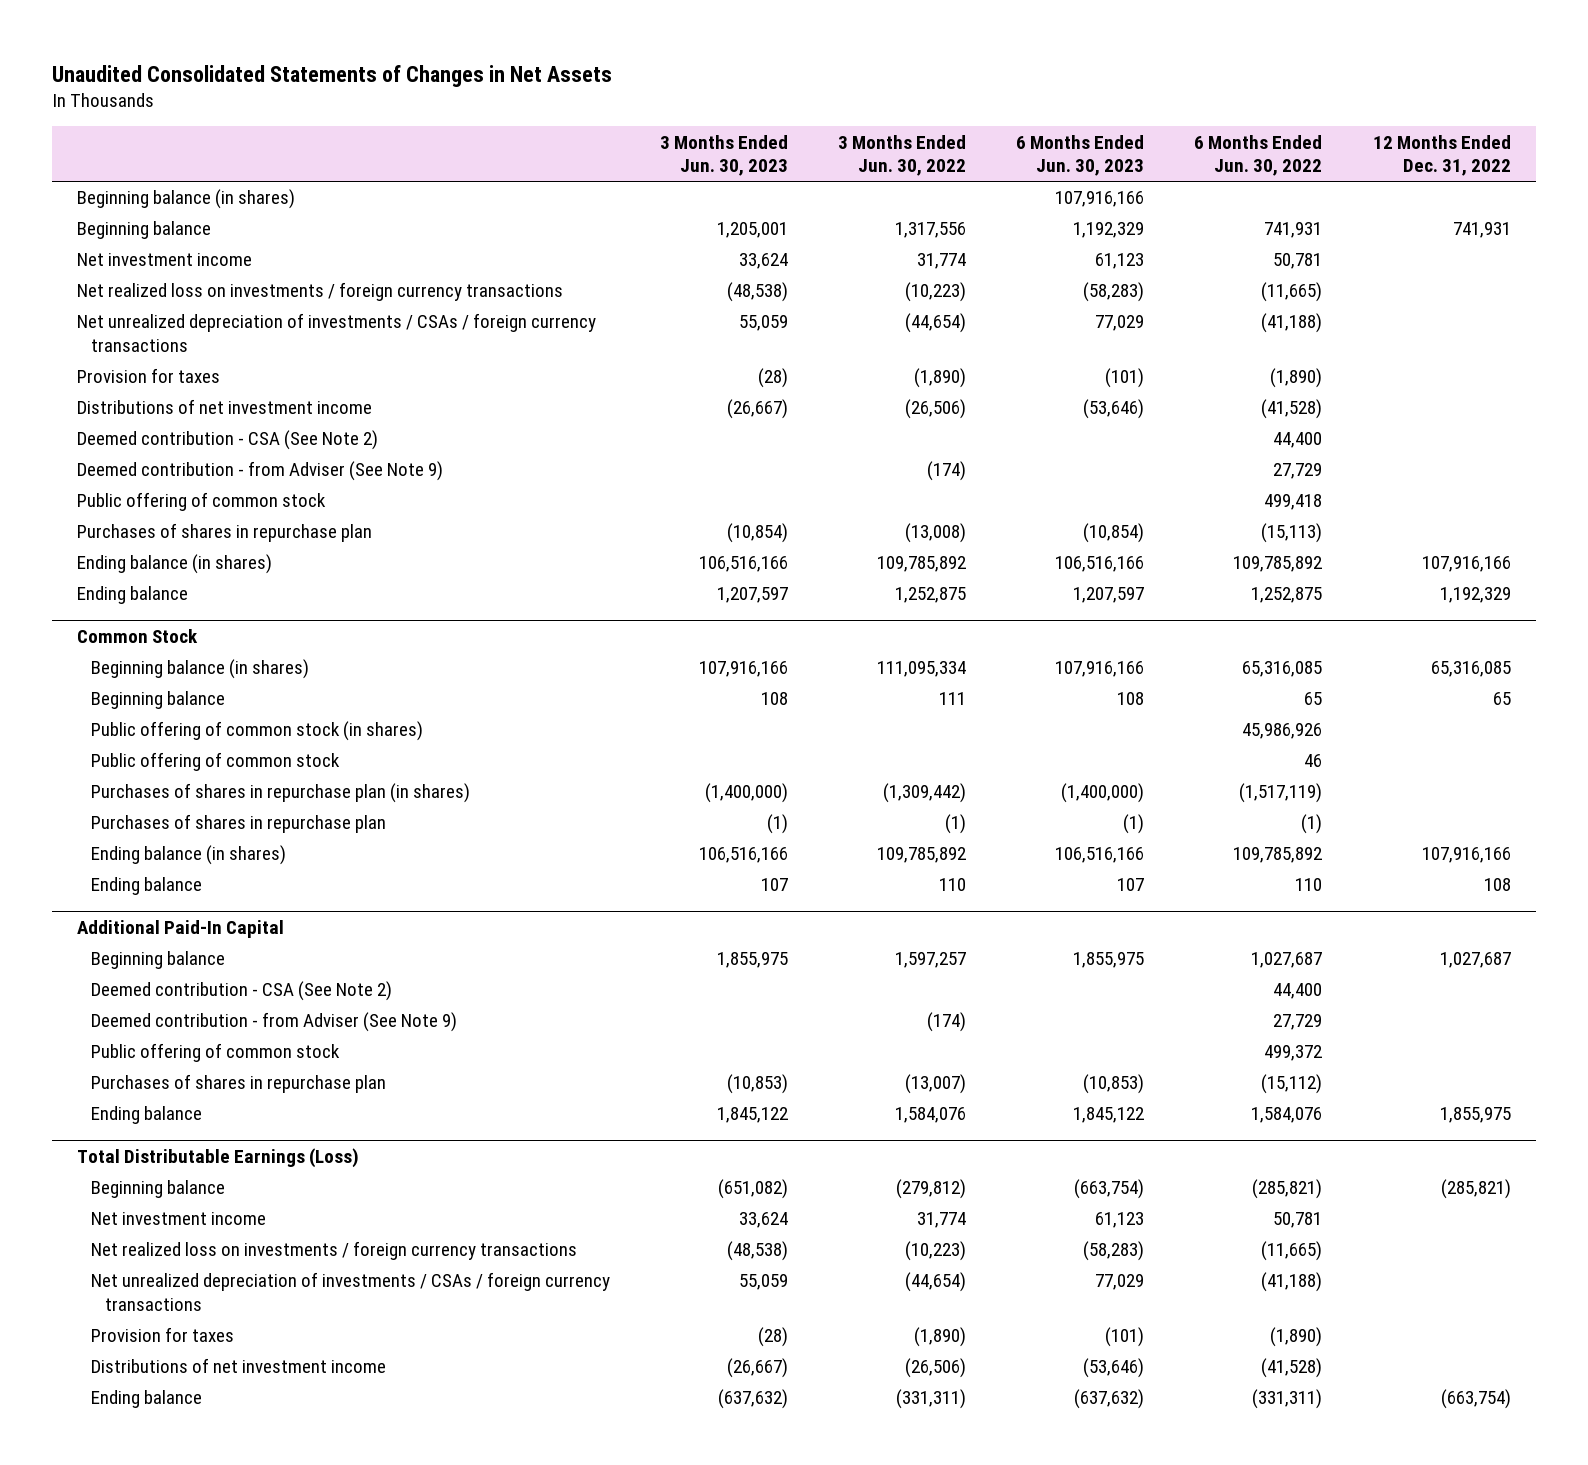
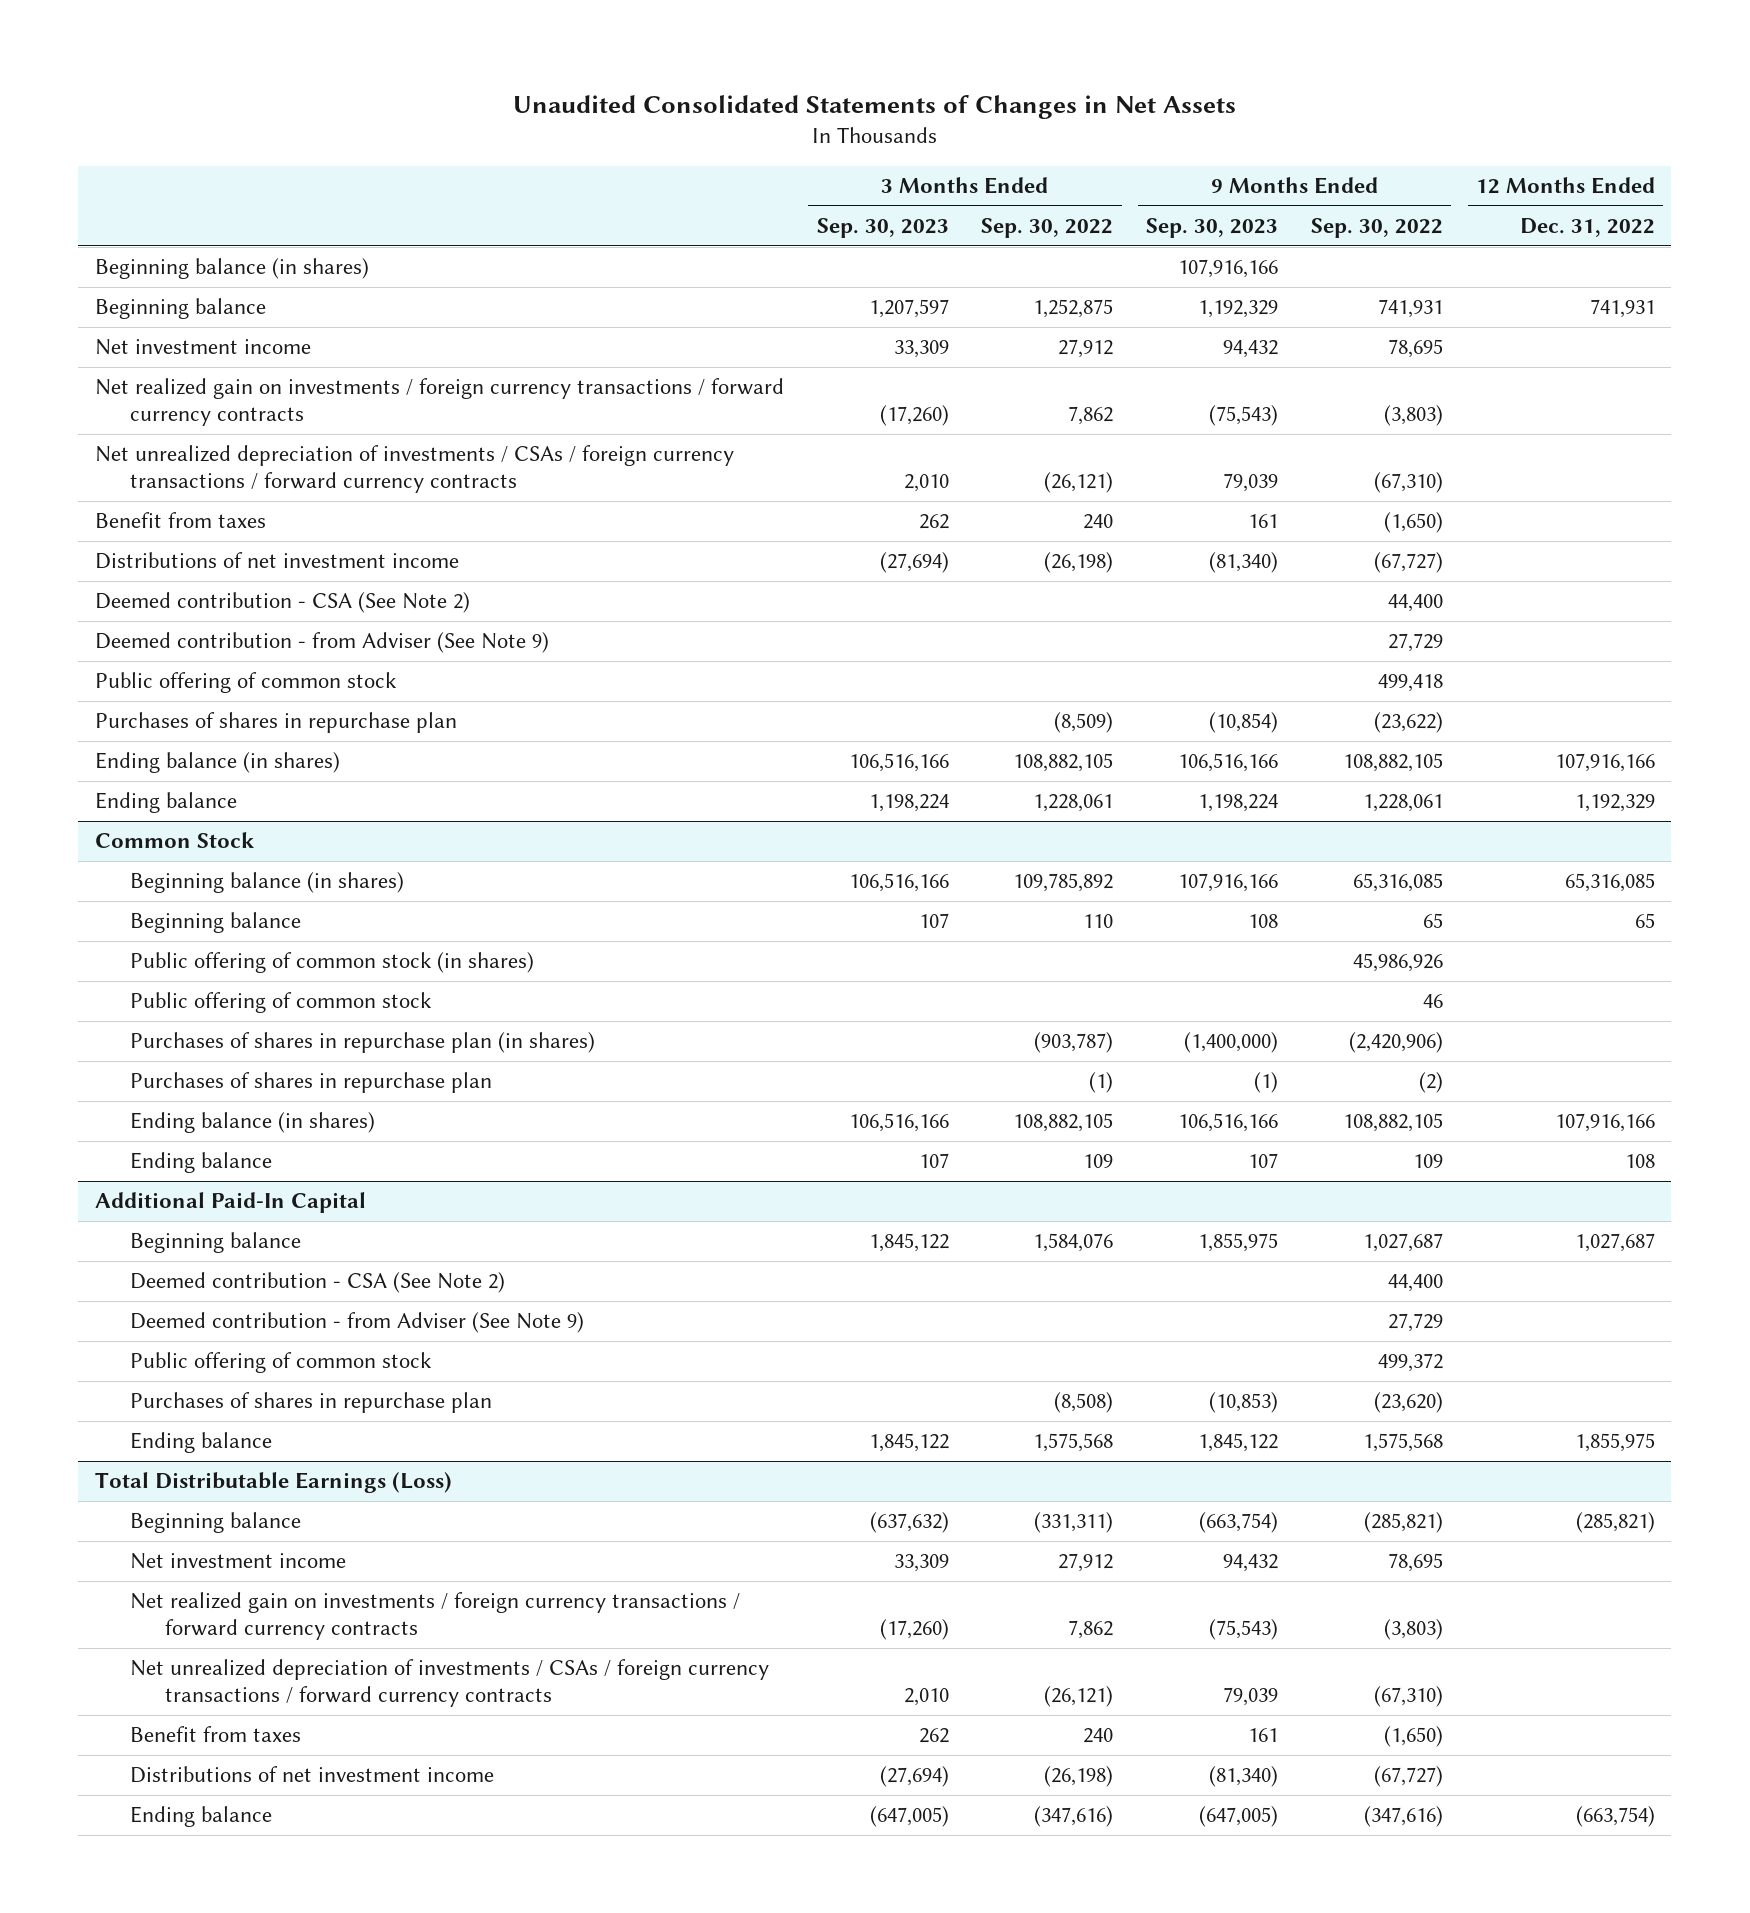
- | 3 Months Ended Jun. 30, 2023 | 3 Months Ended Jun. 30, 2022 | 6 Months Ended Jun. 30, 2023 | 6 Months Ended Jun. 30, 2022 | 12 Months Ended Dec. 31, 2022
+ | 3 Months Ended Sep. 30, 2023 | 3 Months Ended Sep. 30, 2022 | 9 Months Ended Sep. 30, 2023 | 9 Months Ended Sep. 30, 2022 | 12 Months Ended Dec. 31, 2022
- Net realized loss on investments / foreign currency transactions | (48,538) | (10,223) | (58,283) | (11,665) |
- Net unrealized depreciation of investments / CSAs / foreign currency transactions | 55,059 | (44,654) | 77,029 | (41,188) |
- Provision for taxes | (28) | (1,890) | (101) | (1,890) |
+ Net realized gain on investments / foreign currency transactions / forward currency contracts | (17,260) | 7,862 | (75,543) | (3,803) |
+ Net unrealized depreciation of investments / CSAs / foreign currency transactions / forward currency contracts | 2,010 | (26,121) | 79,039 | (67,310) |
+ Benefit from taxes | 262 | 240 | 161 | (1,650) |
@ Total Distributable Earnings (Loss)
- Net realized loss on investments / foreign currency transactions | (48,538) | (10,223) | (58,283) | (11,665) |
- Net unrealized depreciation of investments / CSAs / foreign currency transactions | 55,059 | (44,654) | 77,029 | (41,188) |
- Provision for taxes | (28) | (1,890) | (101) | (1,890) |
+ Net realized gain on investments / foreign currency transactions / forward currency contracts | (17,260) | 7,862 | (75,543) | (3,803) |
+ Net unrealized depreciation of investments / CSAs / foreign currency transactions / forward currency contracts | 2,010 | (26,121) | 79,039 | (67,310) |
+ Benefit from taxes | 262 | 240 | 161 | (1,650) |

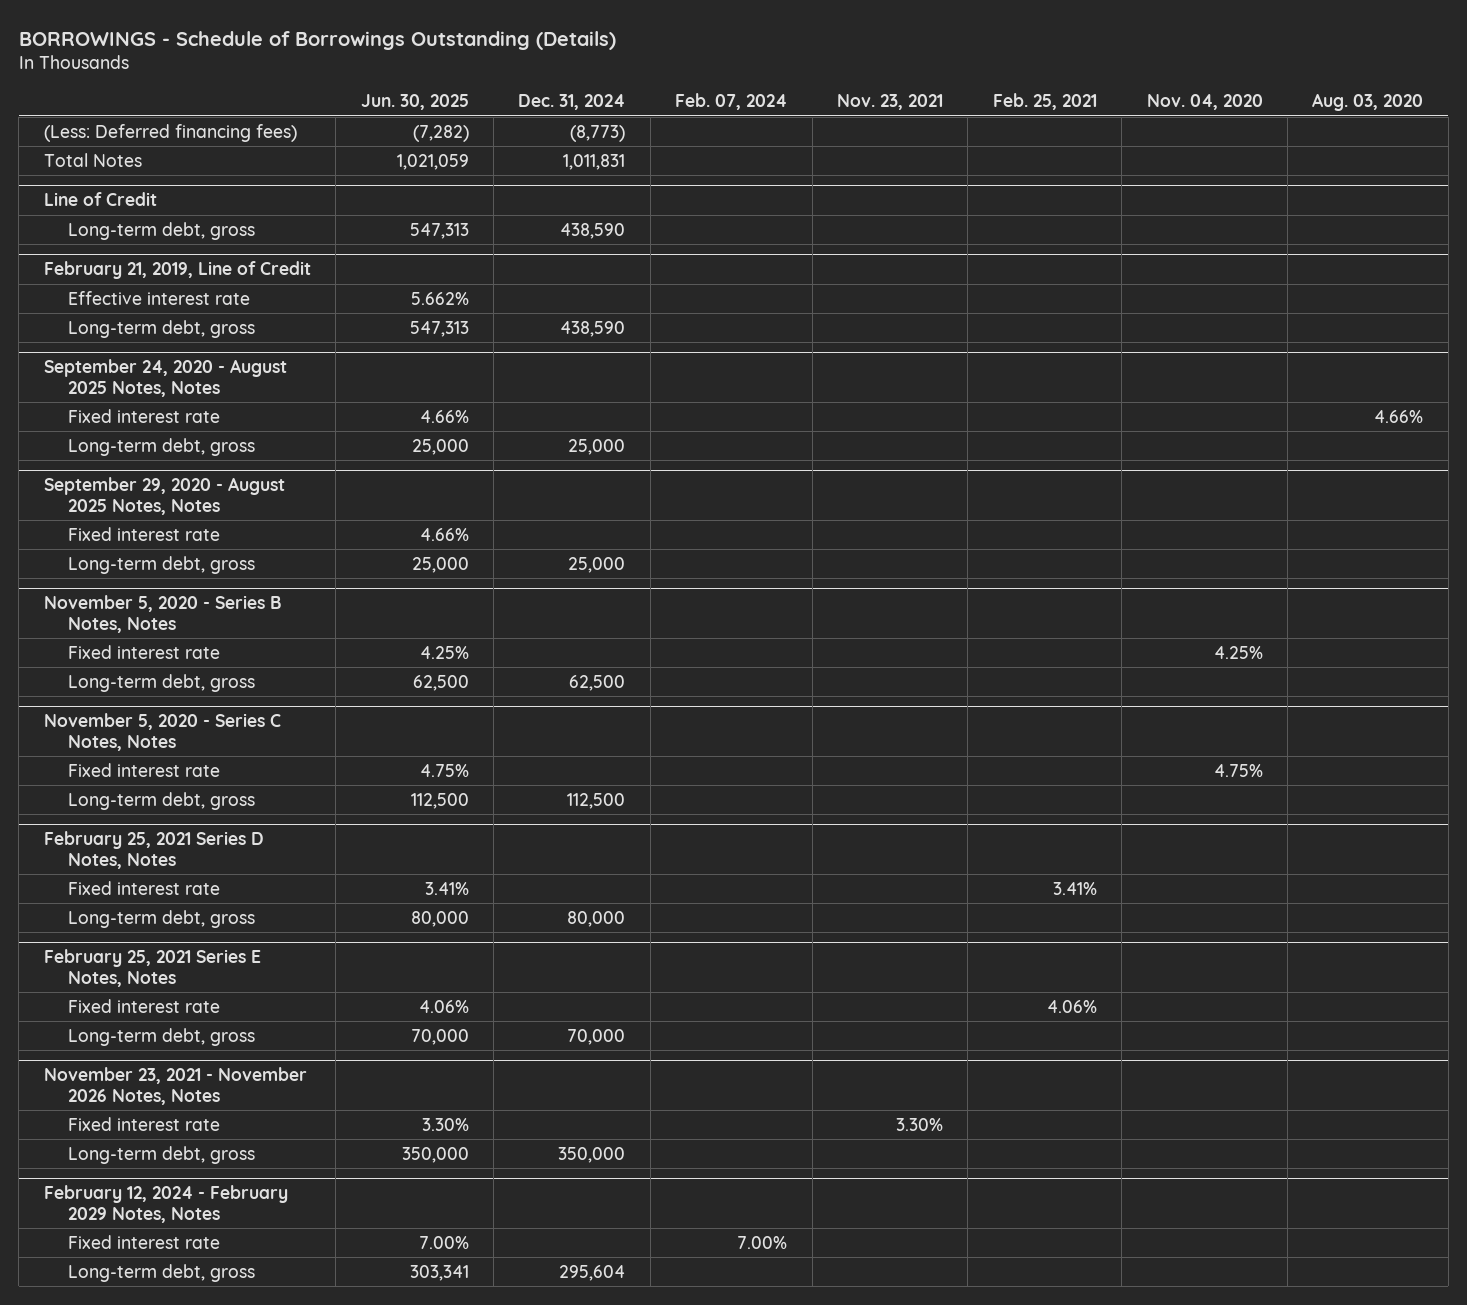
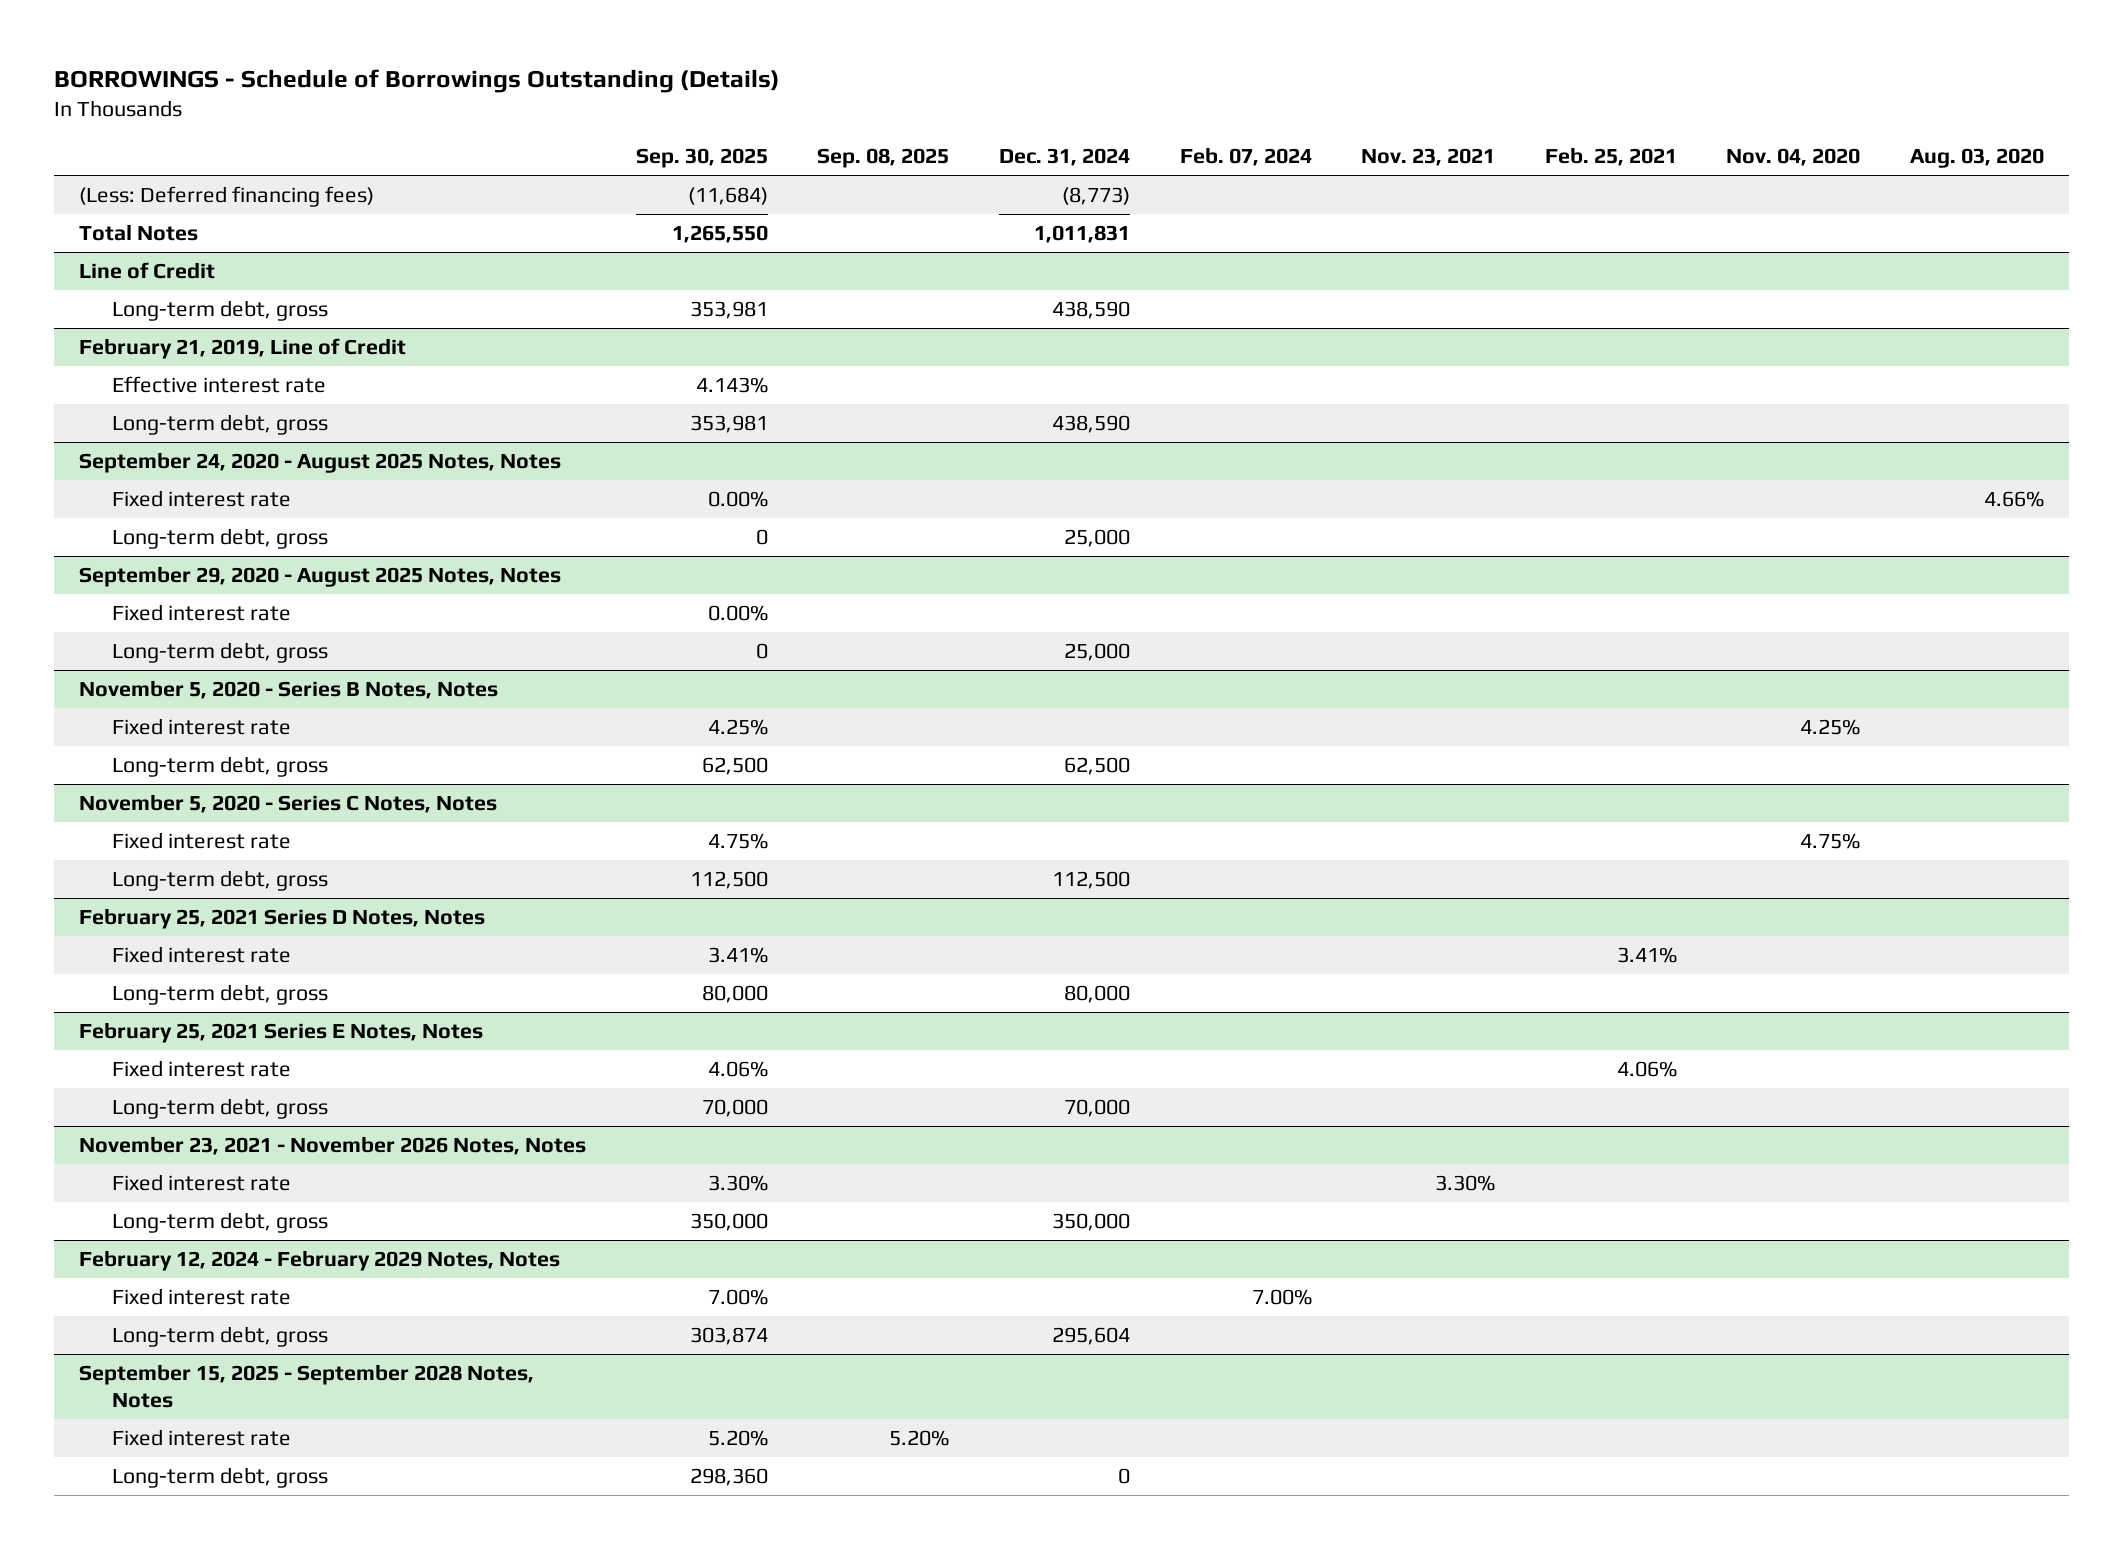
- | Jun. 30, 2025 | Dec. 31, 2024 | Feb. 07, 2024 | Nov. 23, 2021 | Feb. 25, 2021 | Nov. 04, 2020 | Aug. 03, 2020
+ | Sep. 30, 2025 | Sep. 08, 2025 | Dec. 31, 2024 | Feb. 07, 2024 | Nov. 23, 2021 | Feb. 25, 2021 | Nov. 04, 2020 | Aug. 03, 2020
+ September 15, 2025 - September 2028 Notes, Notes
+ Fixed interest rate | 5.20% | 5.20% | | | | | |
+ Long-term debt, gross | 298,360 | | 0 | | | | |

